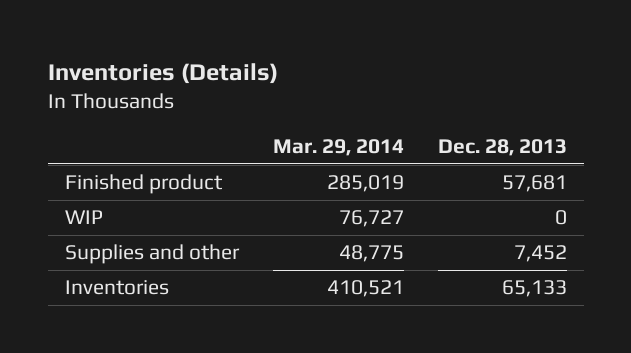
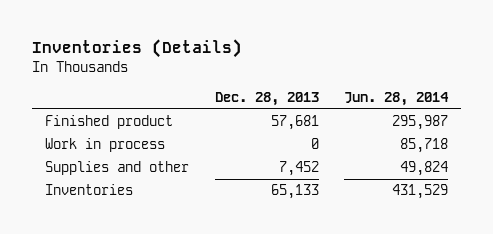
- | Mar. 29, 2014 | Dec. 28, 2013
+ | Dec. 28, 2013 | Jun. 28, 2014
- WIP | 76,727 | 0
+ Work in process | 0 | 85,718

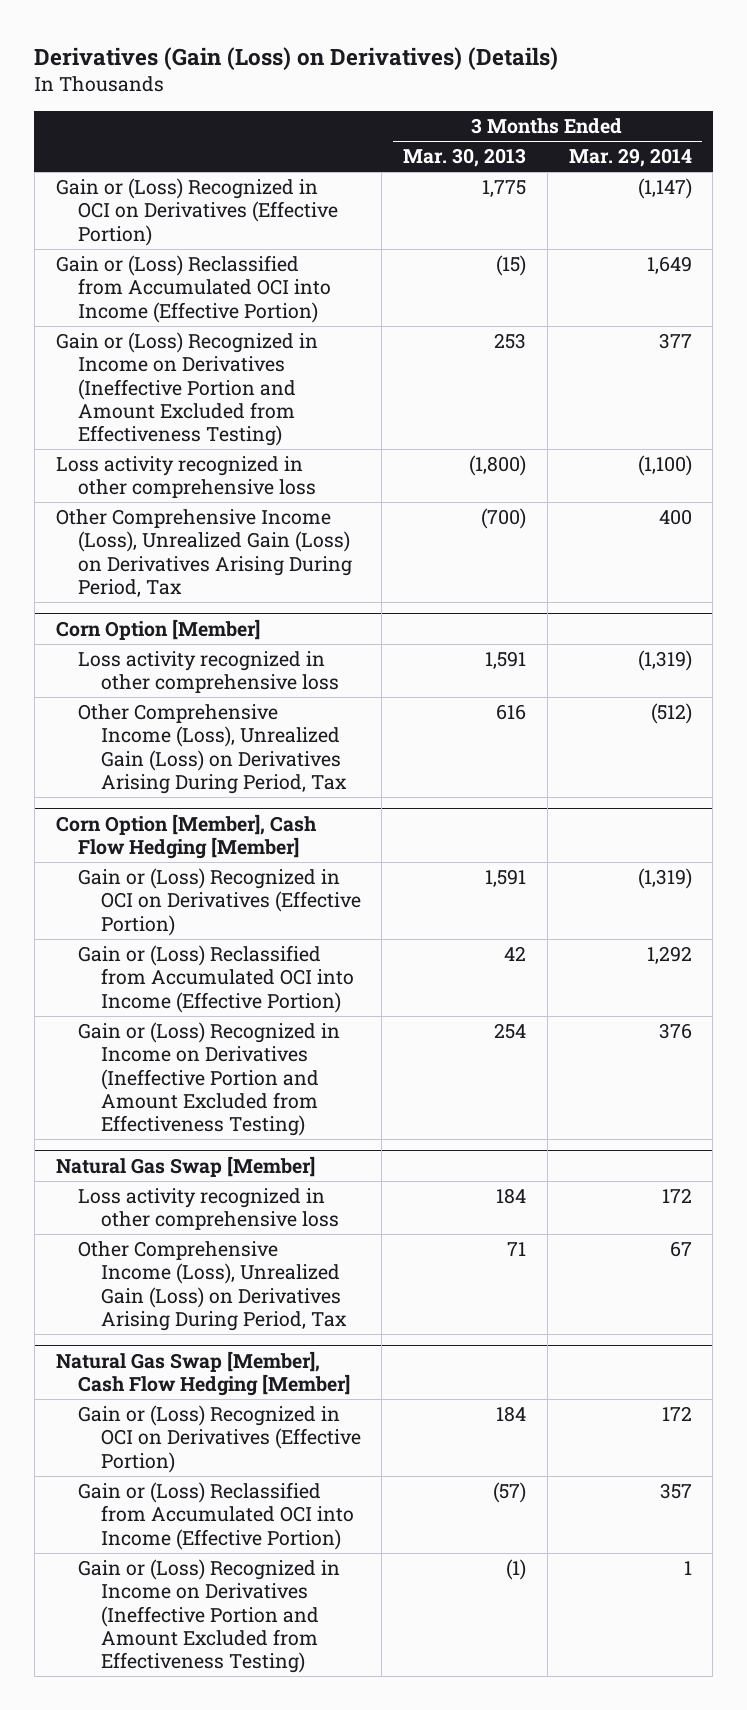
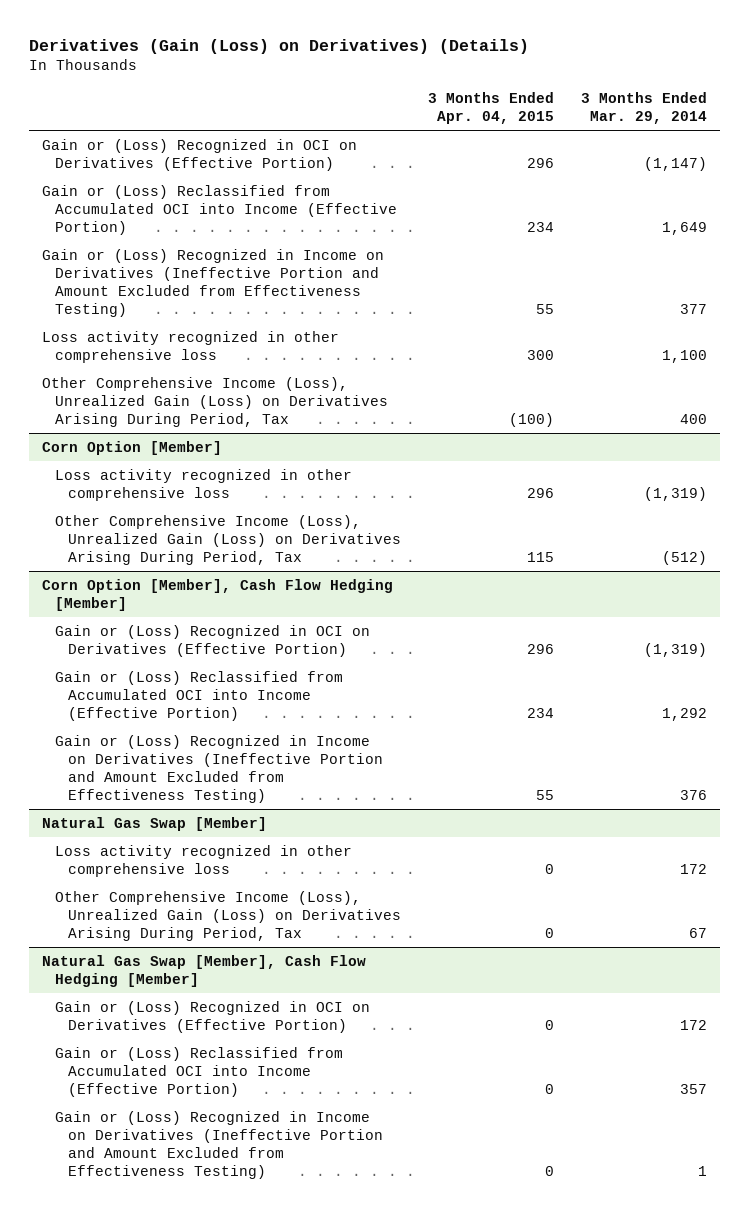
- | 3 Months Ended Mar. 30, 2013 | 3 Months Ended Mar. 29, 2014
+ | 3 Months Ended Apr. 04, 2015 | 3 Months Ended Mar. 29, 2014
- Loss activity recognized in other comprehensive loss | (1,800) | (1,100)
+ Loss activity recognized in other comprehensive loss | 300 | 1,100

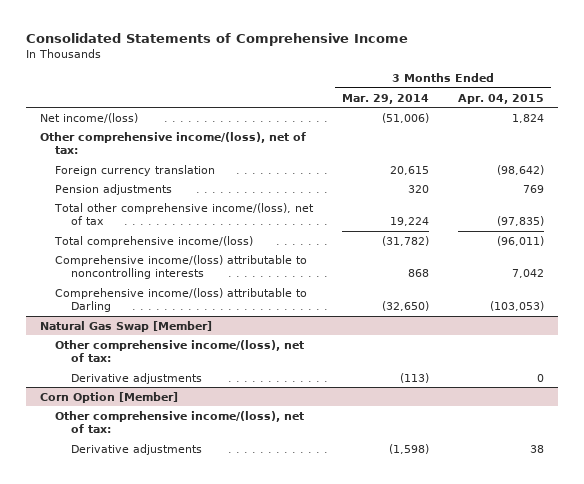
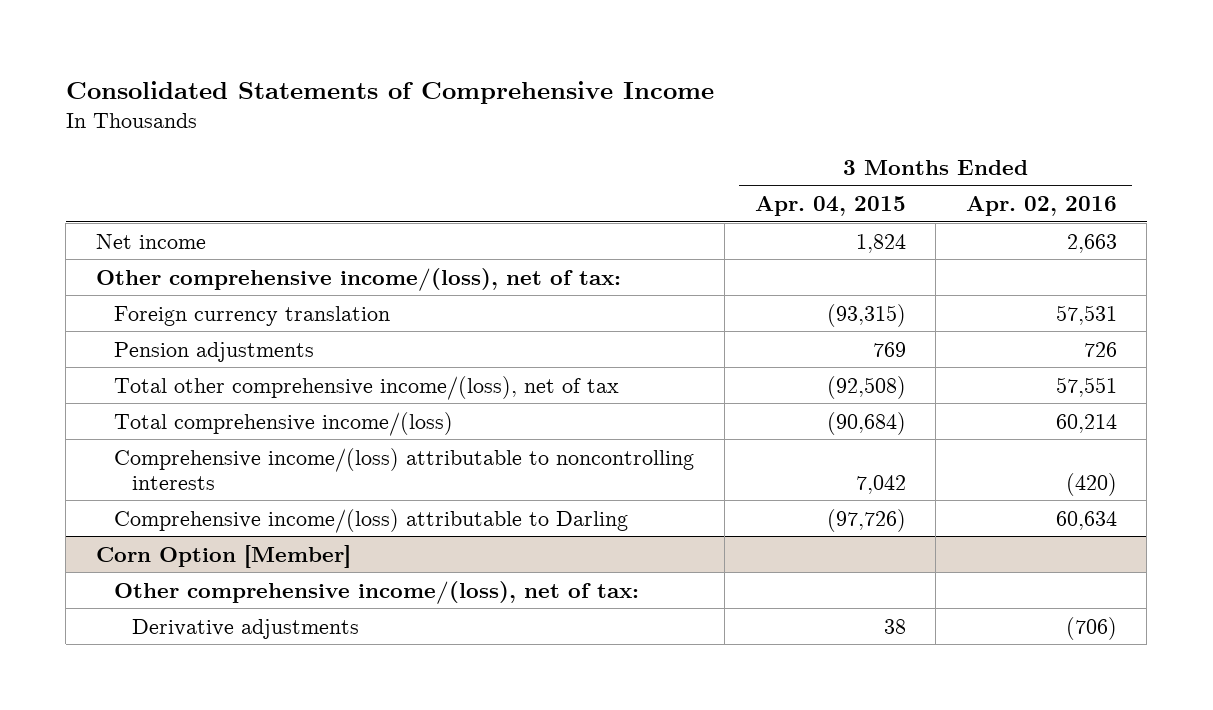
- | 3 Months Ended Mar. 29, 2014 | 3 Months Ended Apr. 04, 2015
+ | 3 Months Ended Apr. 04, 2015 | 3 Months Ended Apr. 02, 2016
- Net income/(loss) | (51,006) | 1,824
+ Net income | 1,824 | 2,663
- Foreign currency translation | 20,615 | (98,642)
+ Foreign currency translation | (93,315) | 57,531
- Total other comprehensive income/(loss), net of tax | 19,224 | (97,835)
- Total comprehensive income/(loss) | (31,782) | (96,011)
+ Total other comprehensive income/(loss), net of tax | (92,508) | 57,551
+ Total comprehensive income/(loss) | (90,684) | 60,214
- Comprehensive income/(loss) attributable to Darling | (32,650) | (103,053)
- Natural Gas Swap [Member]
- Other comprehensive income/(loss), net of tax:
- Derivative adjustments | (113) | 0
+ Comprehensive income/(loss) attributable to Darling | (97,726) | 60,634

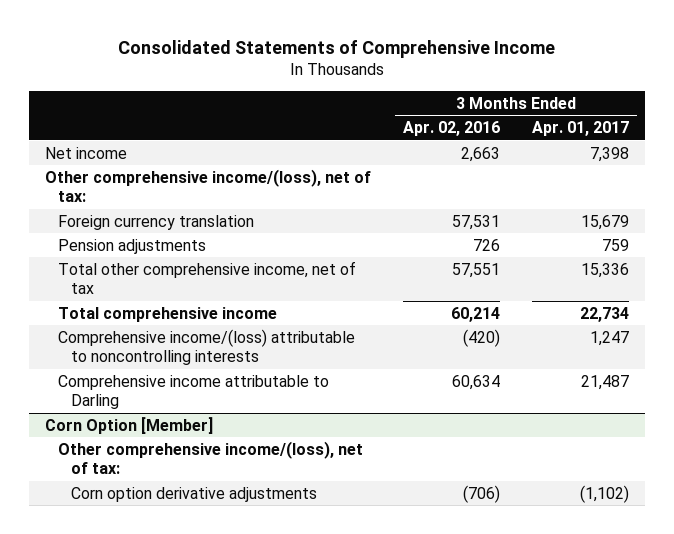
- | 3 Months Ended Apr. 04, 2015 | 3 Months Ended Apr. 02, 2016
+ | 3 Months Ended Apr. 02, 2016 | 3 Months Ended Apr. 01, 2017
- Total other comprehensive income/(loss), net of tax | (92,508) | 57,551
- Total comprehensive income/(loss) | (90,684) | 60,214
+ Total other comprehensive income, net of tax | 57,551 | 15,336
+ Total comprehensive income | 60,214 | 22,734
- Comprehensive income/(loss) attributable to Darling | (97,726) | 60,634
+ Comprehensive income attributable to Darling | 60,634 | 21,487
@ Corn Option [Member]
- Derivative adjustments | 38 | (706)
+ Corn option derivative adjustments | (706) | (1,102)

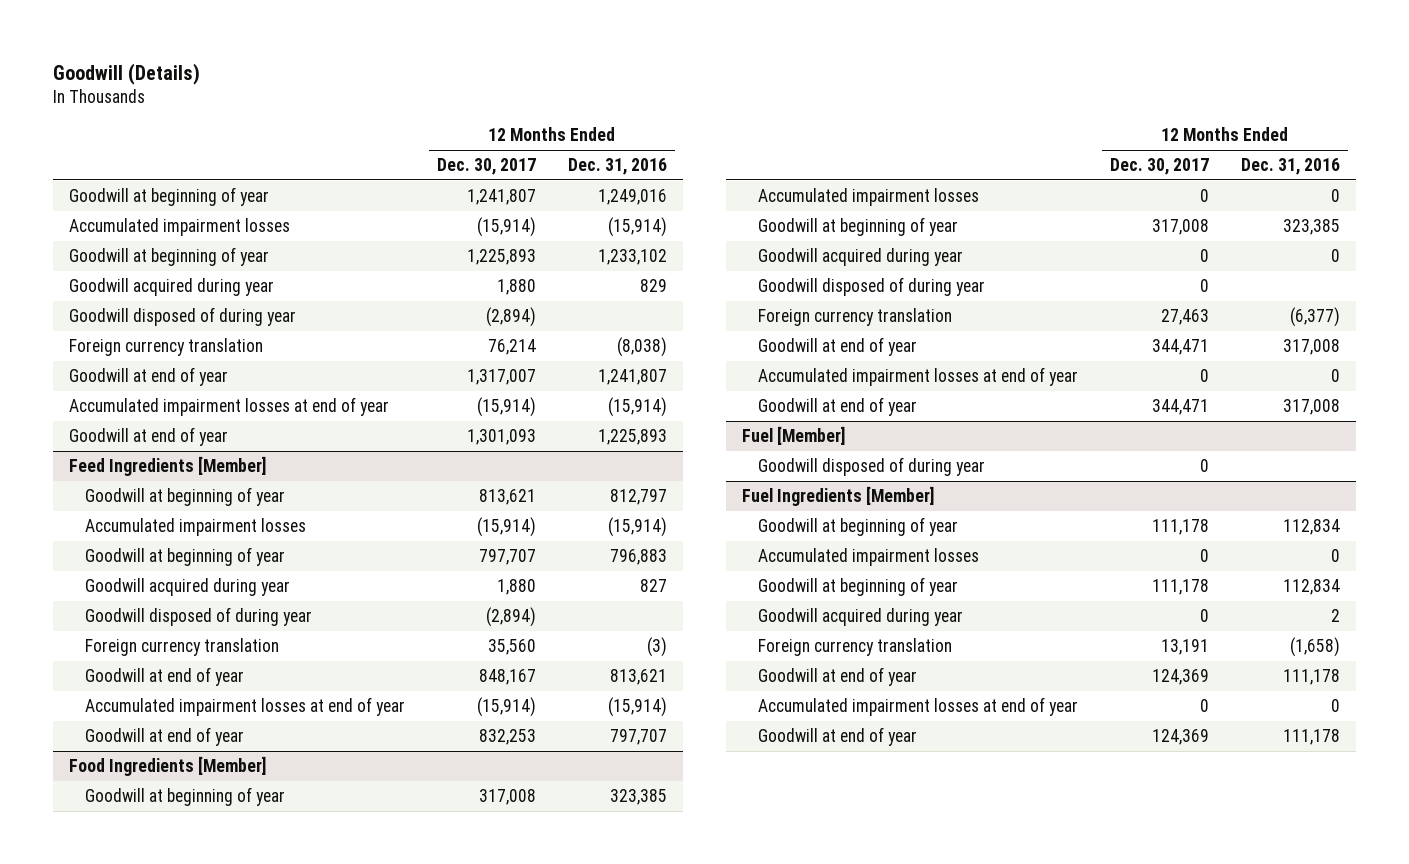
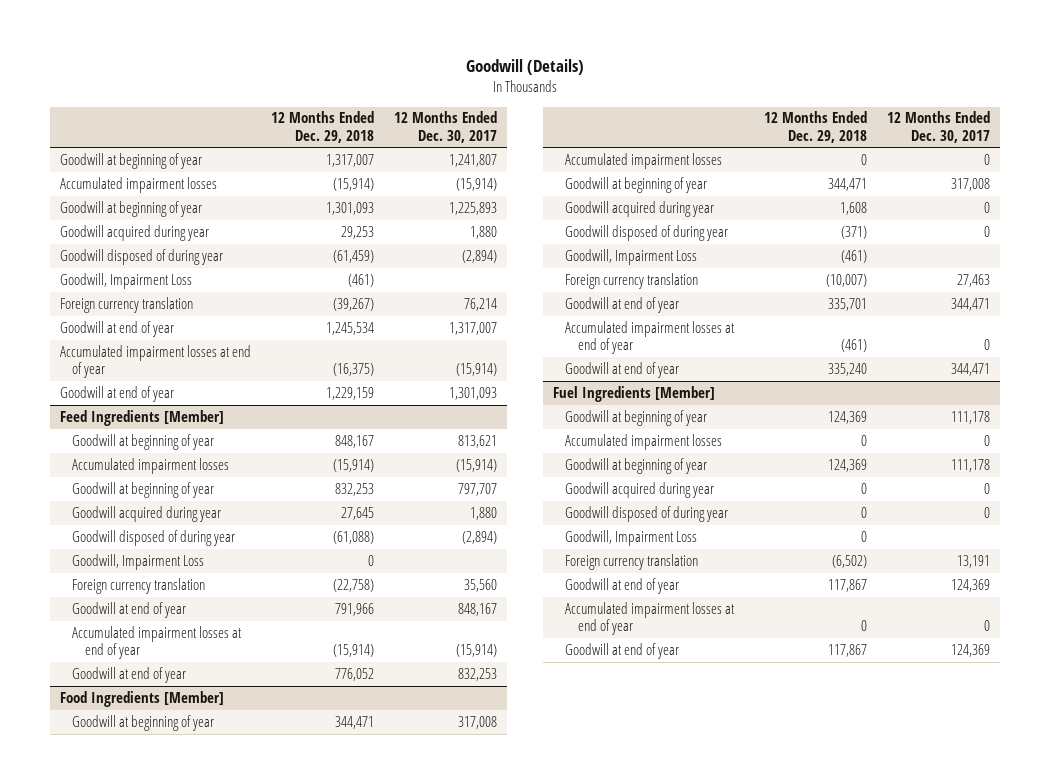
- | 12 Months Ended Dec. 30, 2017 | 12 Months Ended Dec. 31, 2016
+ | 12 Months Ended Dec. 29, 2018 | 12 Months Ended Dec. 30, 2017
+ Goodwill, Impairment Loss | (461) |
@ Feed Ingredients [Member]
+ Goodwill, Impairment Loss | 0 |
@ Food Ingredients [Member]
+ Goodwill, Impairment Loss | (461) |
- Fuel [Member]
- Goodwill disposed of during year | 0 |
@ Fuel Ingredients [Member]
+ Goodwill disposed of during year | 0 | 0
+ Goodwill, Impairment Loss | 0 |

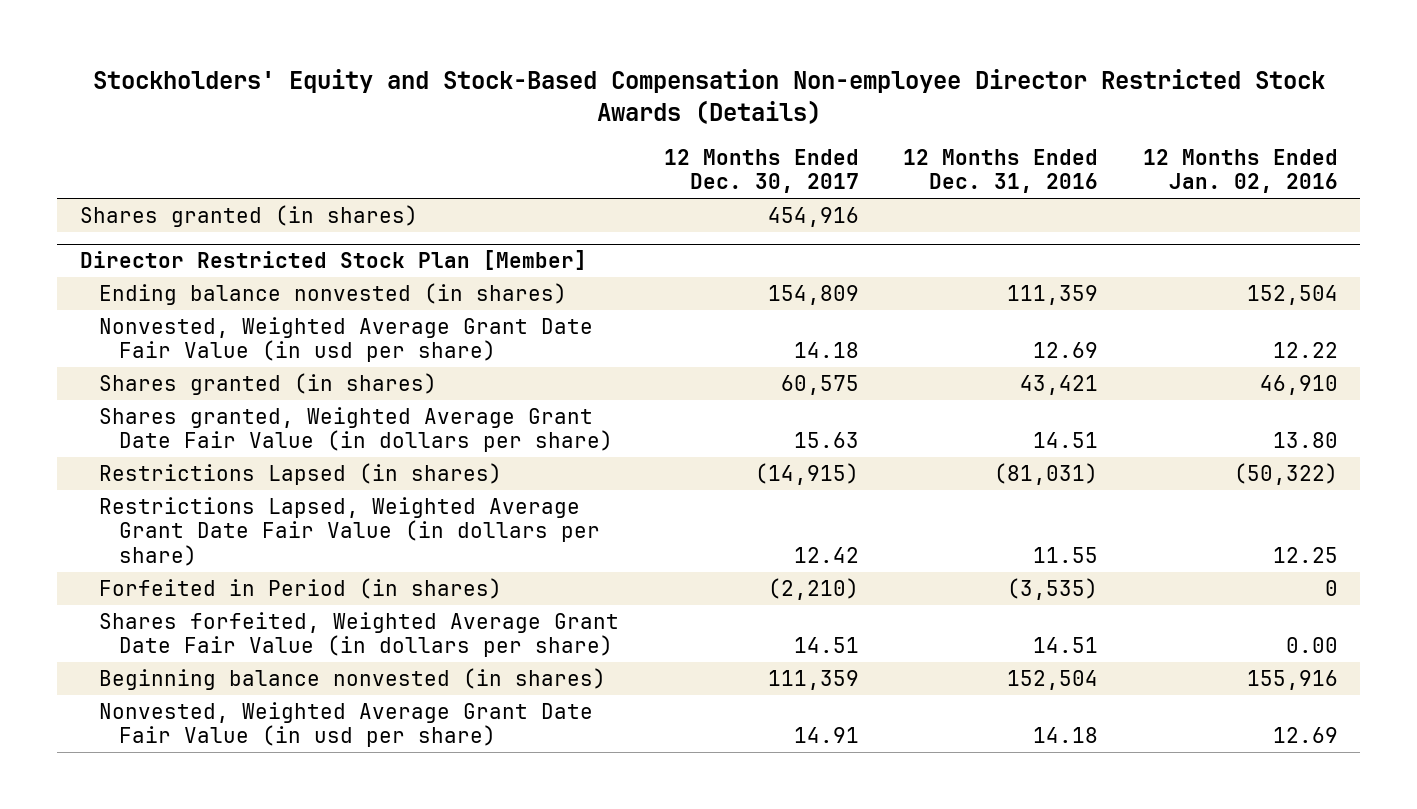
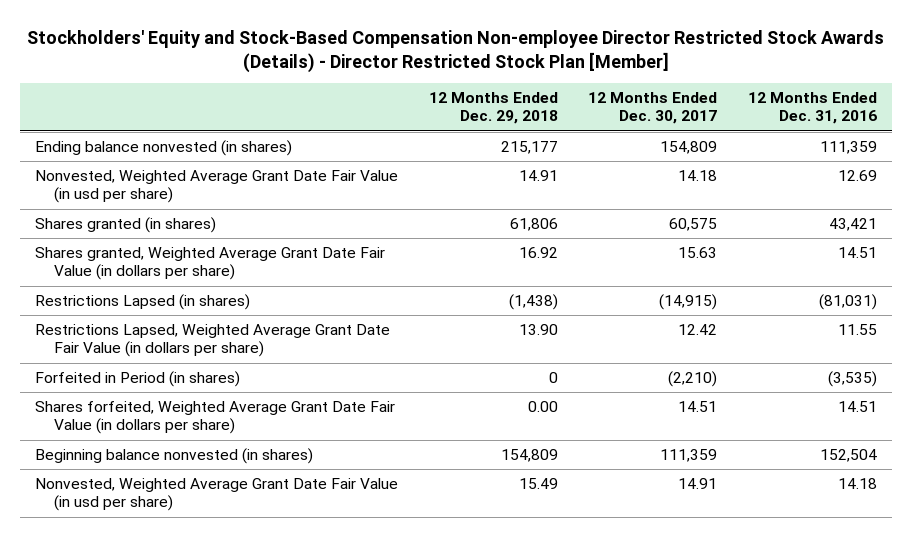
- Stockholders' Equity and Stock-Based Compensation Non-employee Director Restricted Stock Awards (Details)
+ Stockholders' Equity and Stock-Based Compensation Non-employee Director Restricted Stock Awards (Details) - Director Restricted Stock Plan [Member]
- | 12 Months Ended Dec. 30, 2017 | 12 Months Ended Dec. 31, 2016 | 12 Months Ended Jan. 02, 2016
+ | 12 Months Ended Dec. 29, 2018 | 12 Months Ended Dec. 30, 2017 | 12 Months Ended Dec. 31, 2016
- Shares granted (in shares) | 454,916 | |
- Director Restricted Stock Plan [Member]

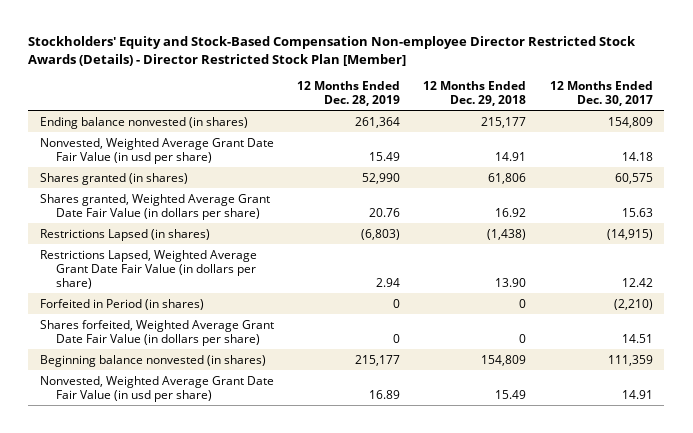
- | 12 Months Ended Dec. 29, 2018 | 12 Months Ended Dec. 30, 2017 | 12 Months Ended Dec. 31, 2016
+ | 12 Months Ended Dec. 28, 2019 | 12 Months Ended Dec. 29, 2018 | 12 Months Ended Dec. 30, 2017
- Shares forfeited, Weighted Average Grant Date Fair Value (in dollars per share) | 0.00 | 14.51 | 14.51
+ Shares forfeited, Weighted Average Grant Date Fair Value (in dollars per share) | 0 | 0 | 14.51

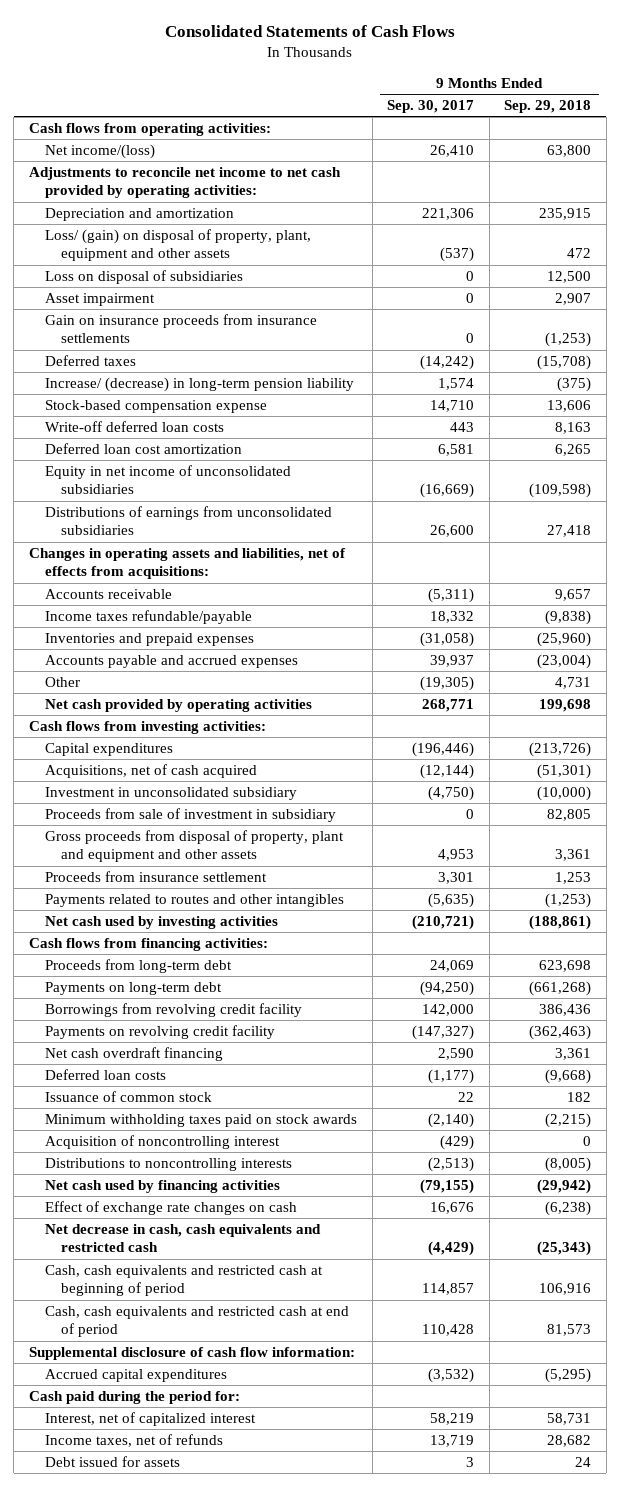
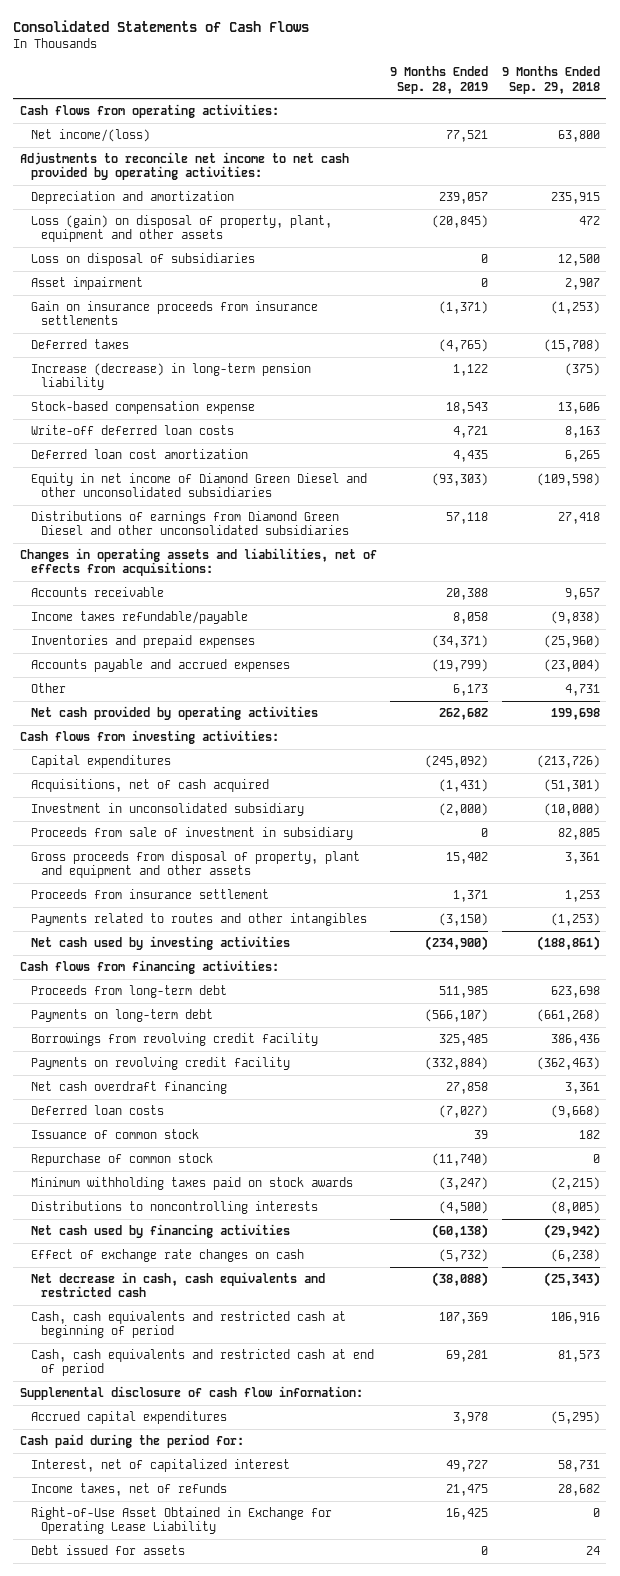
- | 9 Months Ended Sep. 30, 2017 | 9 Months Ended Sep. 29, 2018
+ | 9 Months Ended Sep. 28, 2019 | 9 Months Ended Sep. 29, 2018
- Loss/ (gain) on disposal of property, plant, equipment and other assets | (537) | 472
+ Loss (gain) on disposal of property, plant, equipment and other assets | (20,845) | 472
- Increase/ (decrease) in long-term pension liability | 1,574 | (375)
+ Increase (decrease) in long-term pension liability | 1,122 | (375)
- Equity in net income of unconsolidated subsidiaries | (16,669) | (109,598)
- Distributions of earnings from unconsolidated subsidiaries | 26,600 | 27,418
+ Equity in net income of Diamond Green Diesel and other unconsolidated subsidiaries | (93,303) | (109,598)
+ Distributions of earnings from Diamond Green Diesel and other unconsolidated subsidiaries | 57,118 | 27,418
+ Repurchase of common stock | (11,740) | 0
- Acquisition of noncontrolling interest | (429) | 0
+ Right-of-Use Asset Obtained in Exchange for Operating Lease Liability | 16,425 | 0

